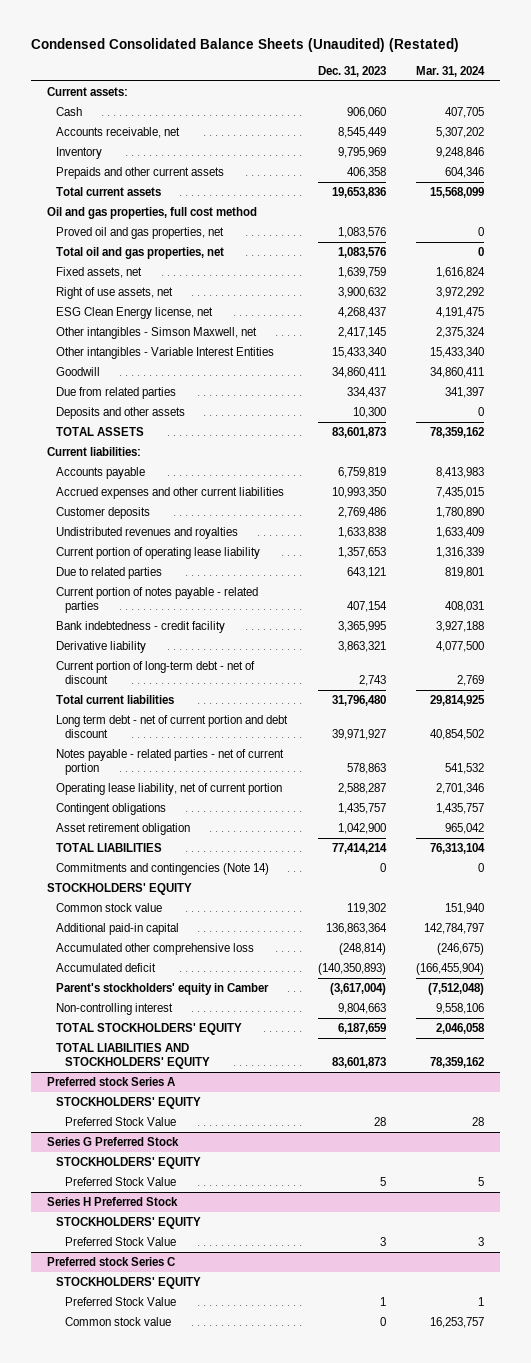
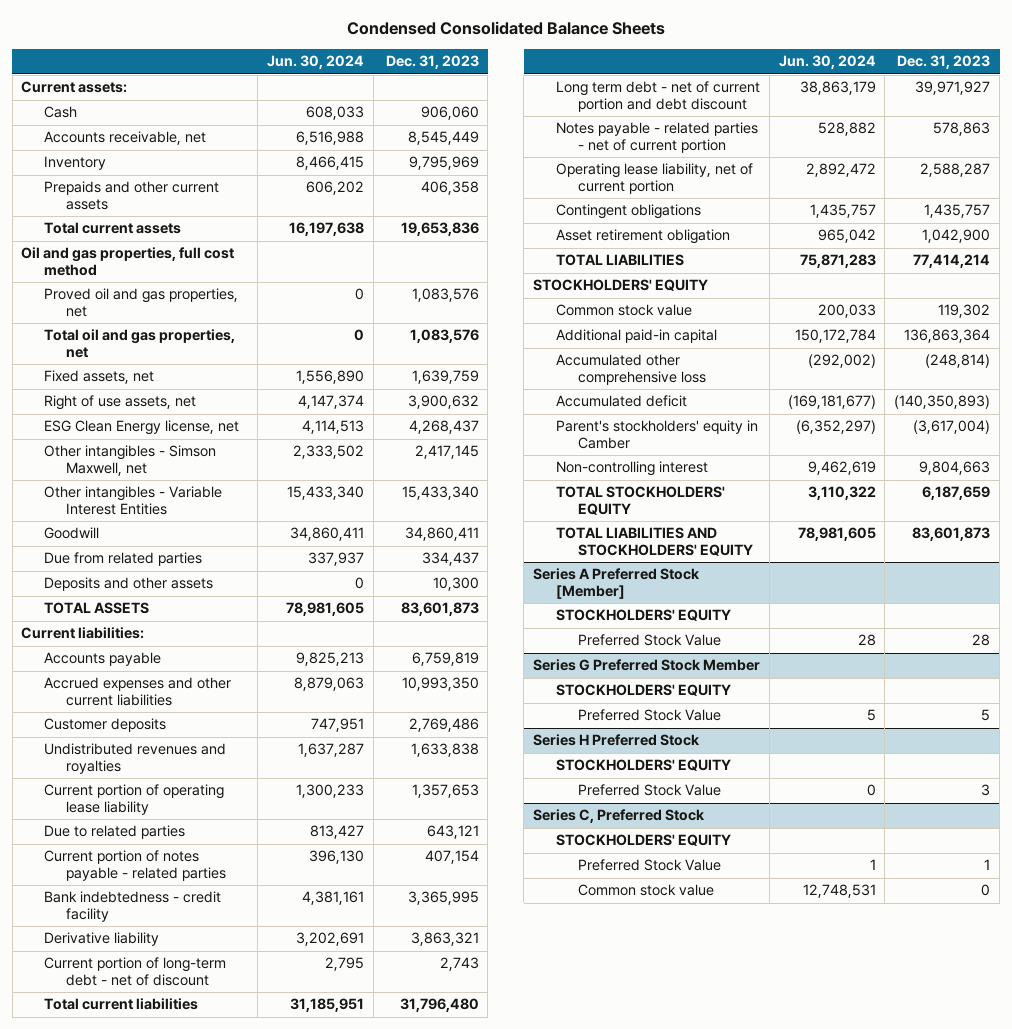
- Condensed Consolidated Balance Sheets (Unaudited) (Restated)
+ Condensed Consolidated Balance Sheets
- | Dec. 31, 2023 | Mar. 31, 2024
+ | Jun. 30, 2024 | Dec. 31, 2023
- Commitments and contingencies (Note 14) | 0 | 0
- Preferred stock Series A
+ Series A Preferred Stock [Member]
- Series G Preferred Stock
+ Series G Preferred Stock Member
- Preferred stock Series C
+ Series C, Preferred Stock

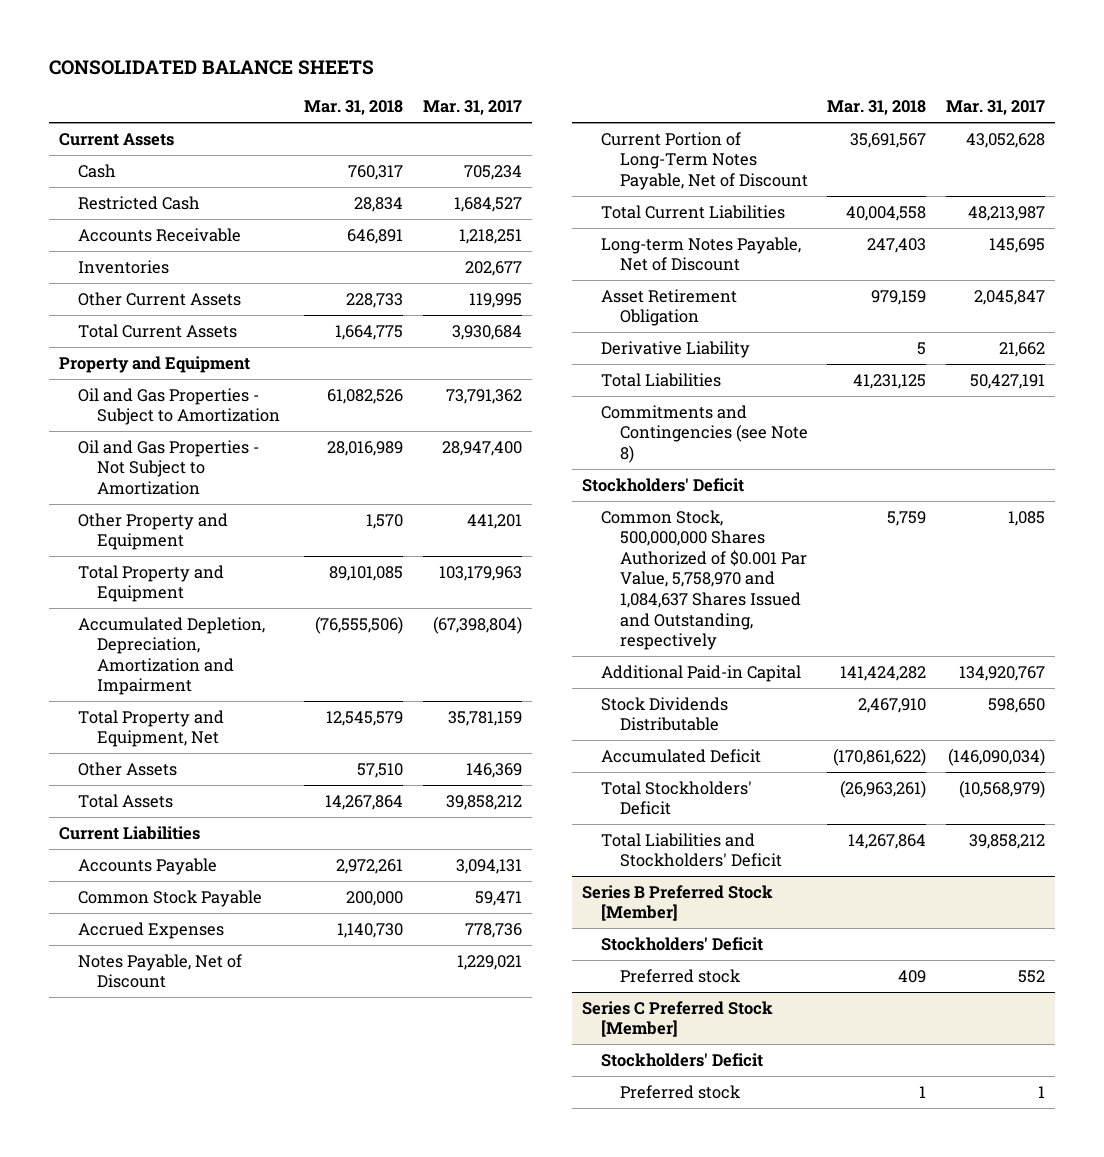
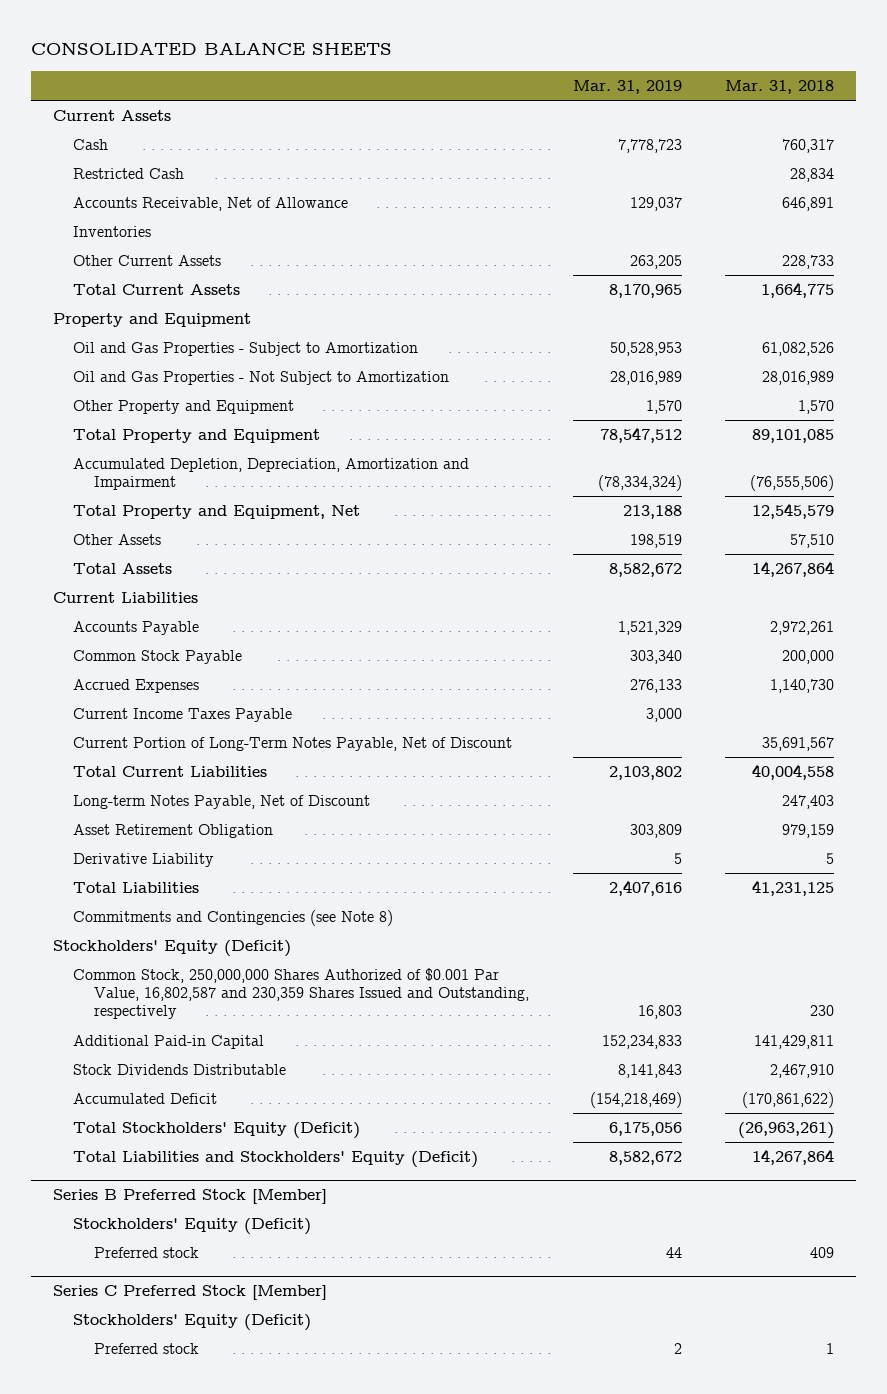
- | Mar. 31, 2018 | Mar. 31, 2017
+ | Mar. 31, 2019 | Mar. 31, 2018
- Accounts Receivable | 646,891 | 1,218,251
+ Accounts Receivable, Net of Allowance | 129,037 | 646,891
- Notes Payable, Net of Discount | | 1,229,021
+ Current Income Taxes Payable | 3,000 |
- Stockholders' Deficit
- Common Stock, 500,000,000 Shares Authorized of $0.001 Par Value, 5,758,970 and 1,084,637 Shares Issued and Outstanding, respectively | 5,759 | 1,085
- Additional Paid-in Capital | 141,424,282 | 134,920,767
+ Stockholders' Equity (Deficit)
+ Common Stock, 250,000,000 Shares Authorized of $0.001 Par Value, 16,802,587 and 230,359 Shares Issued and Outstanding, respectively | 16,803 | 230
+ Additional Paid-in Capital | 152,234,833 | 141,429,811
- Total Stockholders' Deficit | (26,963,261) | (10,568,979)
- Total Liabilities and Stockholders' Deficit | 14,267,864 | 39,858,212
+ Total Stockholders' Equity (Deficit) | 6,175,056 | (26,963,261)
+ Total Liabilities and Stockholders' Equity (Deficit) | 8,582,672 | 14,267,864
@ Series B Preferred Stock [Member]
- Stockholders' Deficit
+ Stockholders' Equity (Deficit)
@ Series C Preferred Stock [Member]
- Stockholders' Deficit
+ Stockholders' Equity (Deficit)

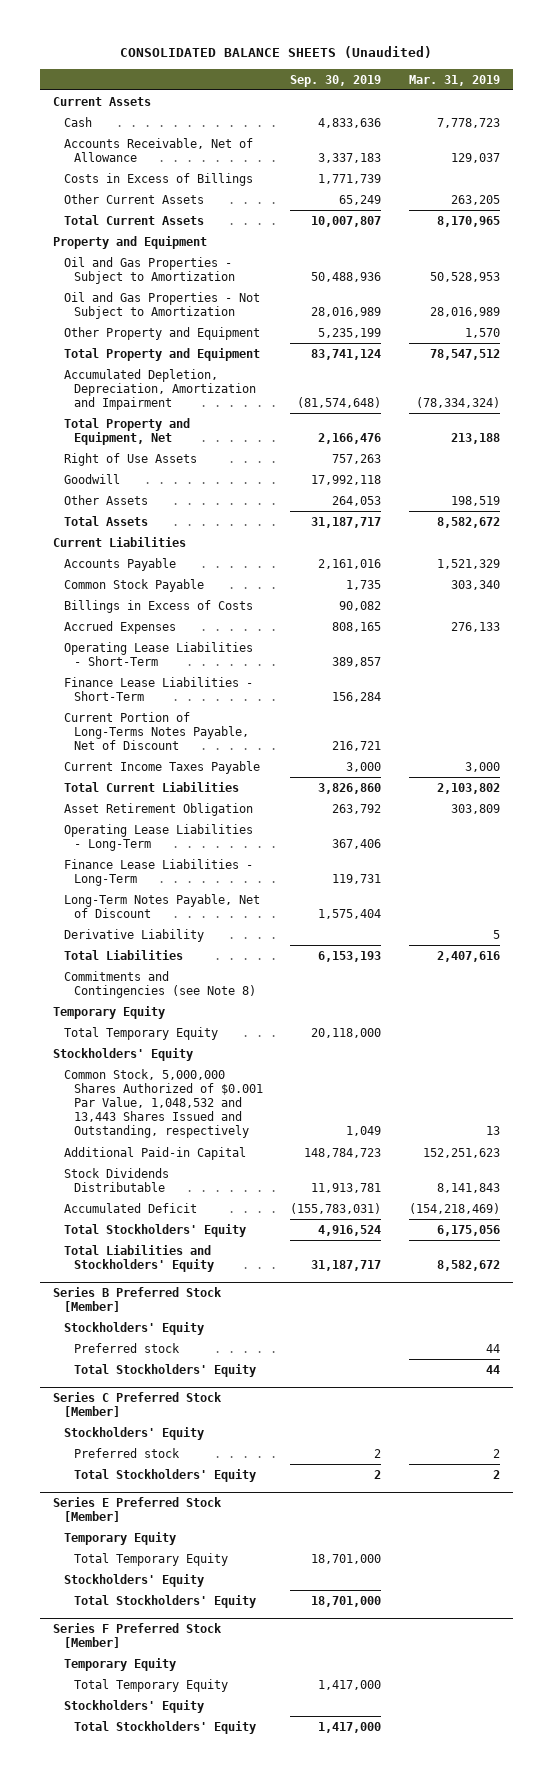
- CONSOLIDATED BALANCE SHEETS
+ CONSOLIDATED BALANCE SHEETS (Unaudited)
- | Mar. 31, 2019 | Mar. 31, 2018
+ | Sep. 30, 2019 | Mar. 31, 2019
- Restricted Cash | | 28,834
- Inventories
+ Costs in Excess of Billings | 1,771,739 |
+ Right of Use Assets | 757,263 |
+ Goodwill | 17,992,118 |
+ Billings in Excess of Costs | 90,082 |
+ Operating Lease Liabilities - Short-Term | 389,857 |
+ Finance Lease Liabilities - Short-Term | 156,284 |
+ Current Portion of Long-Terms Notes Payable, Net of Discount | 216,721 |
- Current Portion of Long-Term Notes Payable, Net of Discount | | 35,691,567
- Long-term Notes Payable, Net of Discount | | 247,403
+ Operating Lease Liabilities - Long-Term | 367,406 |
+ Finance Lease Liabilities - Long-Term | 119,731 |
+ Long-Term Notes Payable, Net of Discount | 1,575,404 |
- Stockholders' Equity (Deficit)
- Common Stock, 250,000,000 Shares Authorized of $0.001 Par Value, 16,802,587 and 230,359 Shares Issued and Outstanding, respectively | 16,803 | 230
- Additional Paid-in Capital | 152,234,833 | 141,429,811
+ Temporary Equity
+ Total Temporary Equity | 20,118,000 |
+ Stockholders' Equity
+ Common Stock, 5,000,000 Shares Authorized of $0.001 Par Value, 1,048,532 and 13,443 Shares Issued and Outstanding, respectively | 1,049 | 13
+ Additional Paid-in Capital | 148,784,723 | 152,251,623
- Total Stockholders' Equity (Deficit) | 6,175,056 | (26,963,261)
- Total Liabilities and Stockholders' Equity (Deficit) | 8,582,672 | 14,267,864
+ Total Stockholders' Equity | 4,916,524 | 6,175,056
+ Total Liabilities and Stockholders' Equity | 31,187,717 | 8,582,672
@ Series B Preferred Stock [Member]
- Stockholders' Equity (Deficit)
+ Stockholders' Equity
+ Total Stockholders' Equity | | 44
@ Series C Preferred Stock [Member]
- Stockholders' Equity (Deficit)
+ Stockholders' Equity
+ Total Stockholders' Equity | 2 | 2
+ Series E Preferred Stock [Member]
+ Temporary Equity
+ Total Temporary Equity | 18,701,000 |
+ Stockholders' Equity
+ Total Stockholders' Equity | 18,701,000 |
+ Series F Preferred Stock [Member]
+ Temporary Equity
+ Total Temporary Equity | 1,417,000 |
+ Stockholders' Equity
+ Total Stockholders' Equity | 1,417,000 |

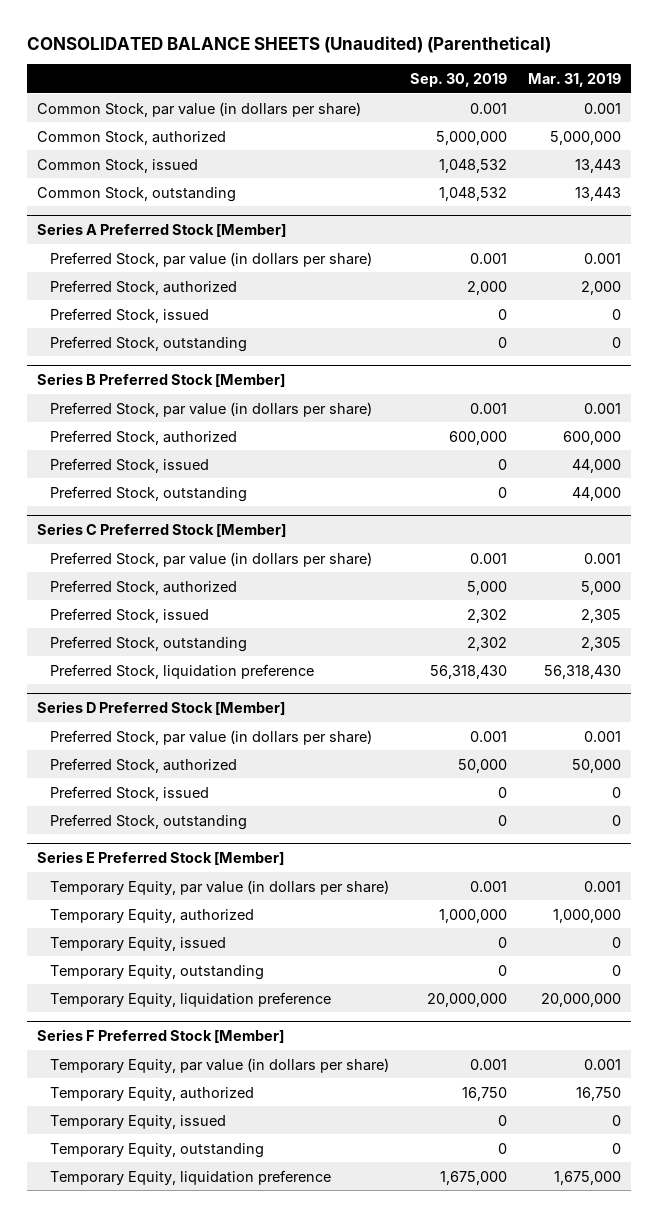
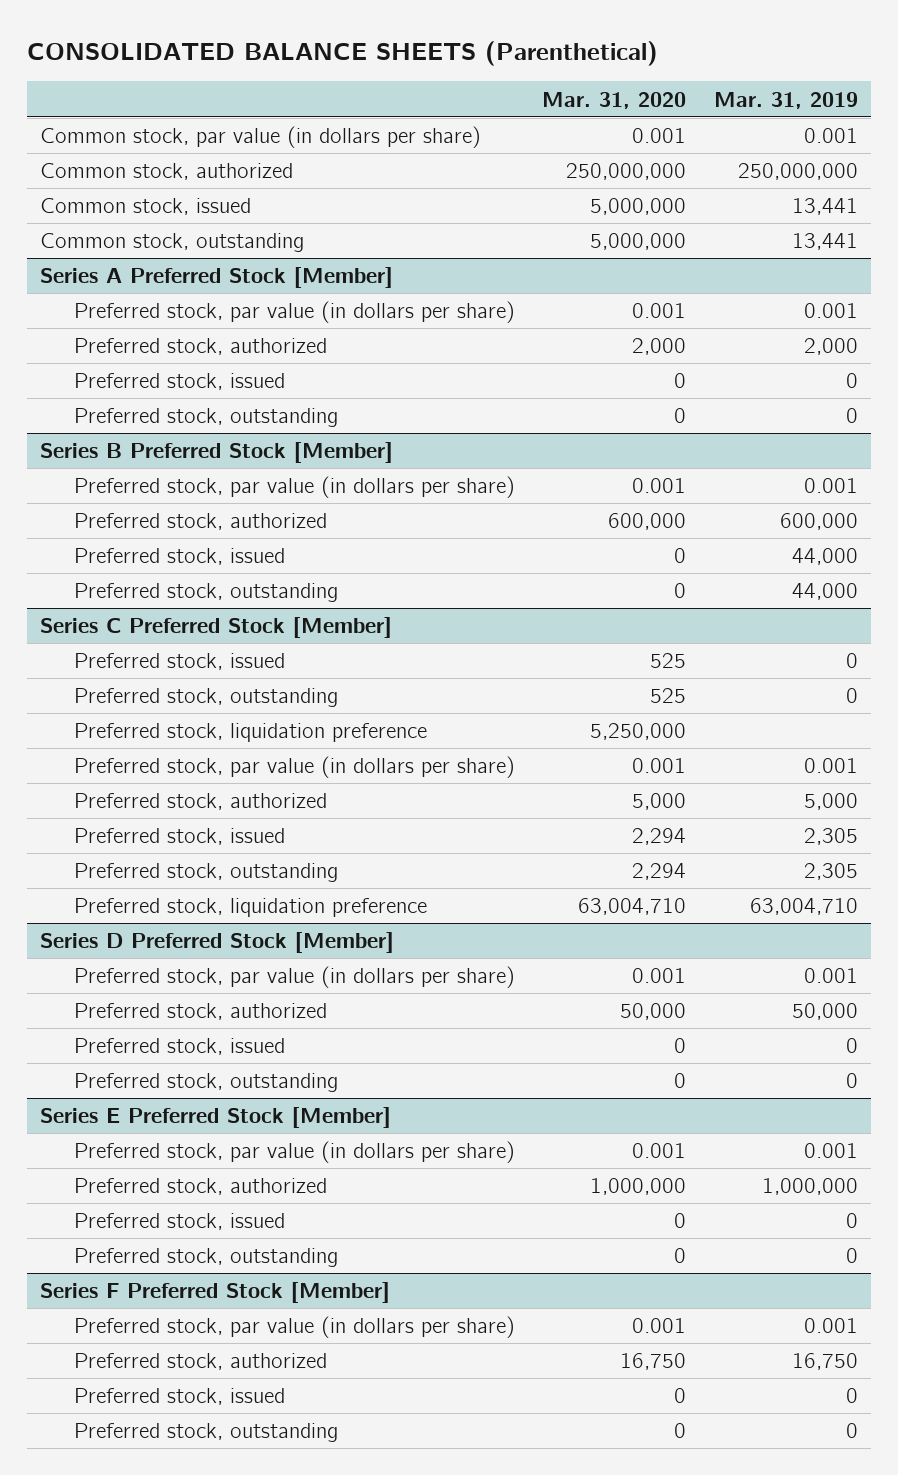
- CONSOLIDATED BALANCE SHEETS (Unaudited) (Parenthetical)
+ CONSOLIDATED BALANCE SHEETS (Parenthetical)
- | Sep. 30, 2019 | Mar. 31, 2019
+ | Mar. 31, 2020 | Mar. 31, 2019
- Common Stock, par value (in dollars per share) | 0.001 | 0.001
- Common Stock, authorized | 5,000,000 | 5,000,000
- Common Stock, issued | 1,048,532 | 13,443
- Common Stock, outstanding | 1,048,532 | 13,443
+ Common stock, par value (in dollars per share) | 0.001 | 0.001
+ Common stock, authorized | 250,000,000 | 250,000,000
+ Common stock, issued | 5,000,000 | 13,441
+ Common stock, outstanding | 5,000,000 | 13,441
@ Series A Preferred Stock [Member]
- Preferred Stock, par value (in dollars per share) | 0.001 | 0.001
- Preferred Stock, authorized | 2,000 | 2,000
- Preferred Stock, issued | 0 | 0
- Preferred Stock, outstanding | 0 | 0
+ Preferred stock, par value (in dollars per share) | 0.001 | 0.001
+ Preferred stock, authorized | 2,000 | 2,000
+ Preferred stock, issued | 0 | 0
+ Preferred stock, outstanding | 0 | 0
@ Series B Preferred Stock [Member]
- Preferred Stock, par value (in dollars per share) | 0.001 | 0.001
- Preferred Stock, authorized | 600,000 | 600,000
- Preferred Stock, issued | 0 | 44,000
- Preferred Stock, outstanding | 0 | 44,000
+ Preferred stock, par value (in dollars per share) | 0.001 | 0.001
+ Preferred stock, authorized | 600,000 | 600,000
+ Preferred stock, issued | 0 | 44,000
+ Preferred stock, outstanding | 0 | 44,000
@ Series C Preferred Stock [Member]
- Preferred Stock, par value (in dollars per share) | 0.001 | 0.001
- Preferred Stock, authorized | 5,000 | 5,000
- Preferred Stock, issued | 2,302 | 2,305
- Preferred Stock, outstanding | 2,302 | 2,305
- Preferred Stock, liquidation preference | 56,318,430 | 56,318,430
+ Preferred stock, issued | 525 | 0
+ Preferred stock, outstanding | 525 | 0
+ Preferred stock, liquidation preference | 5,250,000 |
+ Preferred stock, par value (in dollars per share) | 0.001 | 0.001
+ Preferred stock, authorized | 5,000 | 5,000
+ Preferred stock, issued | 2,294 | 2,305
+ Preferred stock, outstanding | 2,294 | 2,305
+ Preferred stock, liquidation preference | 63,004,710 | 63,004,710
@ Series D Preferred Stock [Member]
- Preferred Stock, par value (in dollars per share) | 0.001 | 0.001
- Preferred Stock, authorized | 50,000 | 50,000
- Preferred Stock, issued | 0 | 0
- Preferred Stock, outstanding | 0 | 0
+ Preferred stock, par value (in dollars per share) | 0.001 | 0.001
+ Preferred stock, authorized | 50,000 | 50,000
+ Preferred stock, issued | 0 | 0
+ Preferred stock, outstanding | 0 | 0
@ Series E Preferred Stock [Member]
- Temporary Equity, par value (in dollars per share) | 0.001 | 0.001
- Temporary Equity, authorized | 1,000,000 | 1,000,000
- Temporary Equity, issued | 0 | 0
- Temporary Equity, outstanding | 0 | 0
- Temporary Equity, liquidation preference | 20,000,000 | 20,000,000
+ Preferred stock, par value (in dollars per share) | 0.001 | 0.001
+ Preferred stock, authorized | 1,000,000 | 1,000,000
+ Preferred stock, issued | 0 | 0
+ Preferred stock, outstanding | 0 | 0
@ Series F Preferred Stock [Member]
- Temporary Equity, par value (in dollars per share) | 0.001 | 0.001
- Temporary Equity, authorized | 16,750 | 16,750
- Temporary Equity, issued | 0 | 0
- Temporary Equity, outstanding | 0 | 0
- Temporary Equity, liquidation preference | 1,675,000 | 1,675,000
+ Preferred stock, par value (in dollars per share) | 0.001 | 0.001
+ Preferred stock, authorized | 16,750 | 16,750
+ Preferred stock, issued | 0 | 0
+ Preferred stock, outstanding | 0 | 0

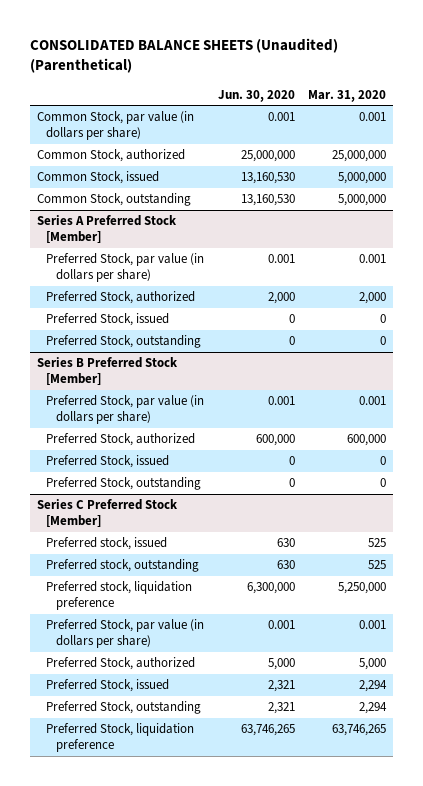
- CONSOLIDATED BALANCE SHEETS (Parenthetical)
+ CONSOLIDATED BALANCE SHEETS (Unaudited) (Parenthetical)
- | Mar. 31, 2020 | Mar. 31, 2019
+ | Jun. 30, 2020 | Mar. 31, 2020
- Common stock, par value (in dollars per share) | 0.001 | 0.001
- Common stock, authorized | 250,000,000 | 250,000,000
- Common stock, issued | 5,000,000 | 13,441
- Common stock, outstanding | 5,000,000 | 13,441
+ Common Stock, par value (in dollars per share) | 0.001 | 0.001
+ Common Stock, authorized | 25,000,000 | 25,000,000
+ Common Stock, issued | 13,160,530 | 5,000,000
+ Common Stock, outstanding | 13,160,530 | 5,000,000
@ Series A Preferred Stock [Member]
- Preferred stock, par value (in dollars per share) | 0.001 | 0.001
- Preferred stock, authorized | 2,000 | 2,000
- Preferred stock, issued | 0 | 0
- Preferred stock, outstanding | 0 | 0
+ Preferred Stock, par value (in dollars per share) | 0.001 | 0.001
+ Preferred Stock, authorized | 2,000 | 2,000
+ Preferred Stock, issued | 0 | 0
+ Preferred Stock, outstanding | 0 | 0
@ Series B Preferred Stock [Member]
- Preferred stock, par value (in dollars per share) | 0.001 | 0.001
- Preferred stock, authorized | 600,000 | 600,000
- Preferred stock, issued | 0 | 44,000
- Preferred stock, outstanding | 0 | 44,000
+ Preferred Stock, par value (in dollars per share) | 0.001 | 0.001
+ Preferred Stock, authorized | 600,000 | 600,000
+ Preferred Stock, issued | 0 | 0
+ Preferred Stock, outstanding | 0 | 0
@ Series C Preferred Stock [Member]
- Preferred stock, par value (in dollars per share) | 0.001 | 0.001
- Preferred stock, authorized | 5,000 | 5,000
- Preferred stock, issued | 2,294 | 2,305
- Preferred stock, outstanding | 2,294 | 2,305
- Preferred stock, liquidation preference | 63,004,710 | 63,004,710
- Series D Preferred Stock [Member]
- Preferred stock, par value (in dollars per share) | 0.001 | 0.001
- Preferred stock, authorized | 50,000 | 50,000
- Preferred stock, issued | 0 | 0
- Preferred stock, outstanding | 0 | 0
- Series E Preferred Stock [Member]
- Preferred stock, par value (in dollars per share) | 0.001 | 0.001
- Preferred stock, authorized | 1,000,000 | 1,000,000
- Preferred stock, issued | 0 | 0
- Preferred stock, outstanding | 0 | 0
- Series F Preferred Stock [Member]
- Preferred stock, par value (in dollars per share) | 0.001 | 0.001
- Preferred stock, authorized | 16,750 | 16,750
- Preferred stock, issued | 0 | 0
- Preferred stock, outstanding | 0 | 0
@ Series C Preferred Stock [Member]
+ Preferred Stock, par value (in dollars per share) | 0.001 | 0.001
+ Preferred Stock, authorized | 5,000 | 5,000
+ Preferred Stock, issued | 2,321 | 2,294
+ Preferred Stock, outstanding | 2,321 | 2,294
+ Preferred Stock, liquidation preference | 63,746,265 | 63,746,265

